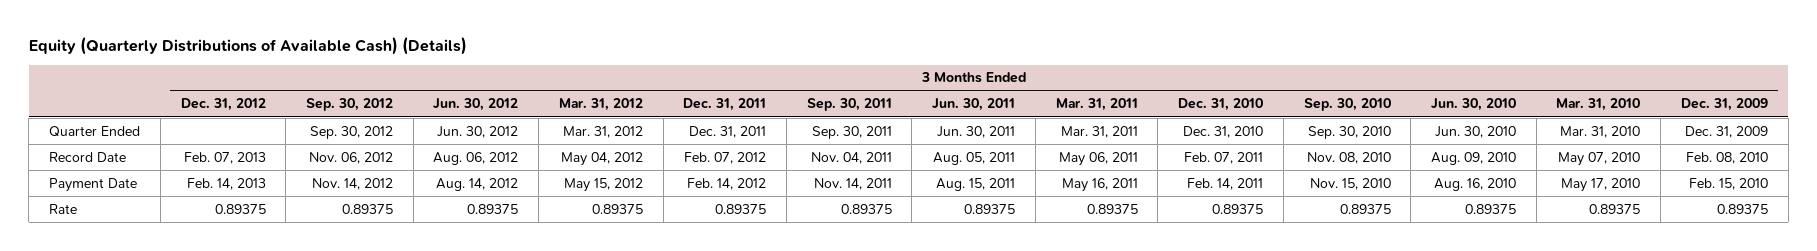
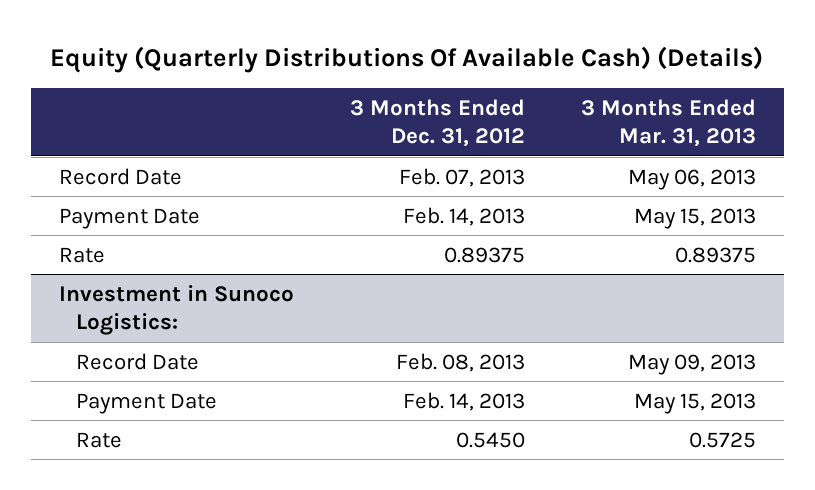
- Equity (Quarterly Distributions of Available Cash) (Details)
+ Equity (Quarterly Distributions Of Available Cash) (Details)
- | 3 Months Ended Dec. 31, 2012 | 3 Months Ended Sep. 30, 2012 | 3 Months Ended Jun. 30, 2012 | 3 Months Ended Mar. 31, 2012 | 3 Months Ended Dec. 31, 2011 | 3 Months Ended Sep. 30, 2011 | 3 Months Ended Jun. 30, 2011 | 3 Months Ended Mar. 31, 2011 | 3 Months Ended Dec. 31, 2010 | 3 Months Ended Sep. 30, 2010 | 3 Months Ended Jun. 30, 2010 | 3 Months Ended Mar. 31, 2010 | 3 Months Ended Dec. 31, 2009
+ | 3 Months Ended Dec. 31, 2012 | 3 Months Ended Mar. 31, 2013
- Quarter Ended | | Sep. 30, 2012 | Jun. 30, 2012 | Mar. 31, 2012 | Dec. 31, 2011 | Sep. 30, 2011 | Jun. 30, 2011 | Mar. 31, 2011 | Dec. 31, 2010 | Sep. 30, 2010 | Jun. 30, 2010 | Mar. 31, 2010 | Dec. 31, 2009
+ Investment in Sunoco Logistics:
+ Record Date | Feb. 08, 2013 | May 09, 2013
+ Payment Date | Feb. 14, 2013 | May 15, 2013
+ Rate | 0.5450 | 0.5725

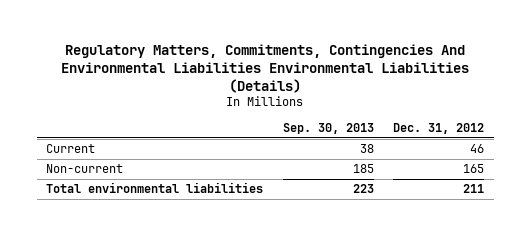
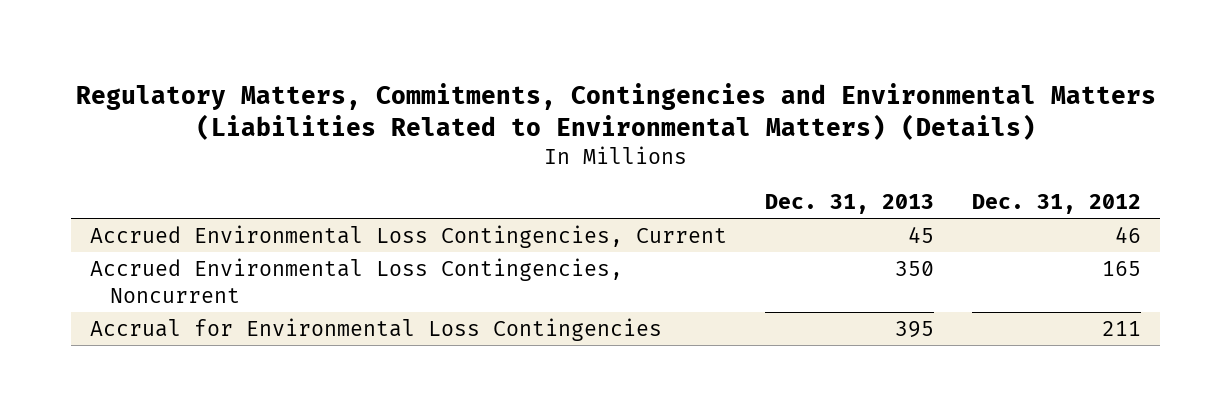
- Regulatory Matters, Commitments, Contingencies And Environmental Liabilities Environmental Liabilities (Details)
+ Regulatory Matters, Commitments, Contingencies and Environmental Matters (Liabilities Related to Environmental Matters) (Details)
- | Sep. 30, 2013 | Dec. 31, 2012
+ | Dec. 31, 2013 | Dec. 31, 2012
- Current | 38 | 46
- Non-current | 185 | 165
- Total environmental liabilities | 223 | 211
+ Accrued Environmental Loss Contingencies, Current | 45 | 46
+ Accrued Environmental Loss Contingencies, Noncurrent | 350 | 165
+ Accrual for Environmental Loss Contingencies | 395 | 211

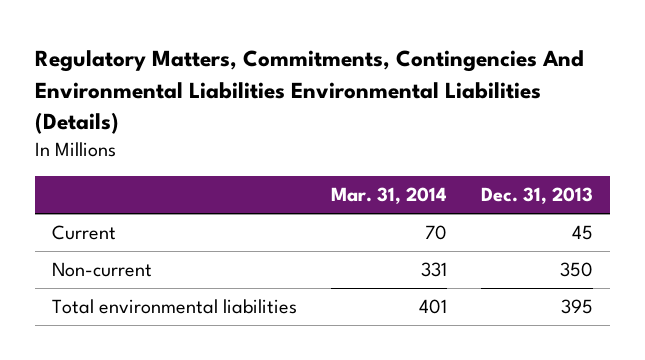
- Regulatory Matters, Commitments, Contingencies and Environmental Matters (Liabilities Related to Environmental Matters) (Details)
+ Regulatory Matters, Commitments, Contingencies And Environmental Liabilities Environmental Liabilities (Details)
- | Dec. 31, 2013 | Dec. 31, 2012
+ | Mar. 31, 2014 | Dec. 31, 2013
- Accrued Environmental Loss Contingencies, Current | 45 | 46
- Accrued Environmental Loss Contingencies, Noncurrent | 350 | 165
- Accrual for Environmental Loss Contingencies | 395 | 211
+ Current | 70 | 45
+ Non-current | 331 | 350
+ Total environmental liabilities | 401 | 395

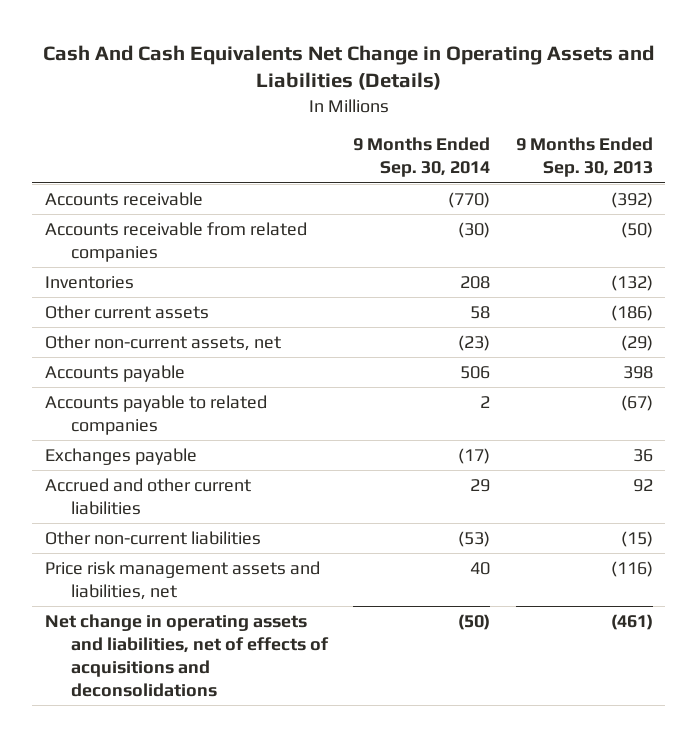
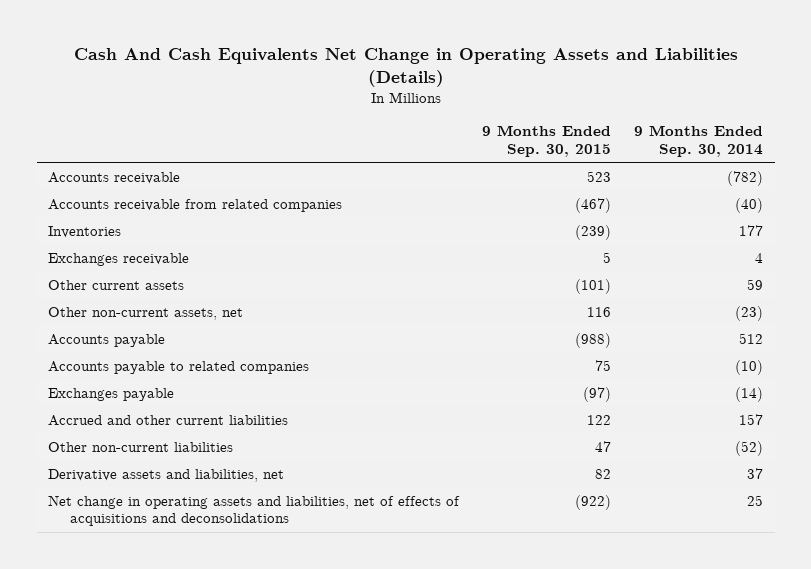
- | 9 Months Ended Sep. 30, 2014 | 9 Months Ended Sep. 30, 2013
+ | 9 Months Ended Sep. 30, 2015 | 9 Months Ended Sep. 30, 2014
- Accounts receivable | (770) | (392)
- Accounts receivable from related companies | (30) | (50)
- Inventories | 208 | (132)
- Other current assets | 58 | (186)
+ Accounts receivable | 523 | (782)
+ Accounts receivable from related companies | (467) | (40)
+ Inventories | (239) | 177
+ Exchanges receivable | 5 | 4
+ Other current assets | (101) | 59
- Accounts payable | 506 | 398
- Accounts payable to related companies | 2 | (67)
- Exchanges payable | (17) | 36
- Accrued and other current liabilities | 29 | 92
- Other non-current liabilities | (53) | (15)
- Price risk management assets and liabilities, net | 40 | (116)
- Net change in operating assets and liabilities, net of effects of acquisitions and deconsolidations | (50) | (461)
+ Accounts payable | (988) | 512
+ Accounts payable to related companies | 75 | (10)
+ Exchanges payable | (97) | (14)
+ Accrued and other current liabilities | 122 | 157
+ Other non-current liabilities | 47 | (52)
+ Derivative assets and liabilities, net | 82 | 37
+ Net change in operating assets and liabilities, net of effects of acquisitions and deconsolidations | (922) | 25

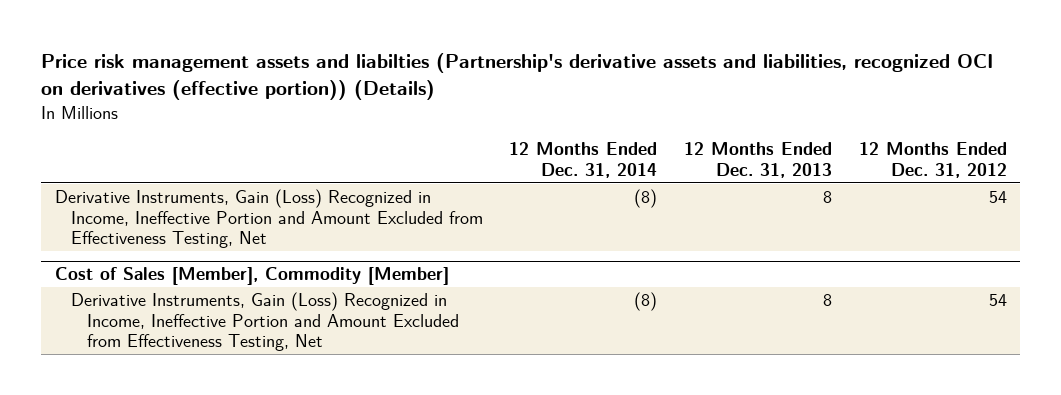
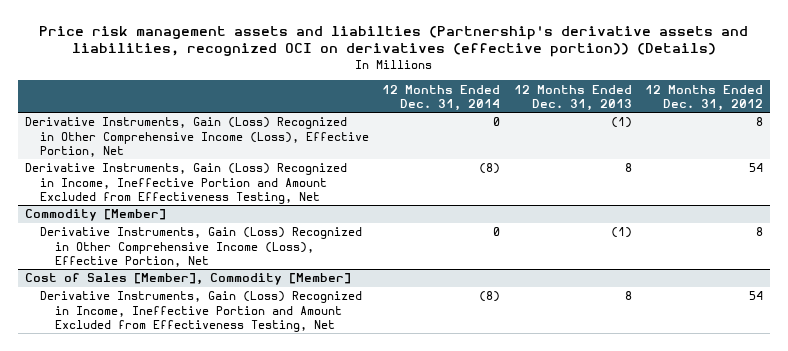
+ Derivative Instruments, Gain (Loss) Recognized in Other Comprehensive Income (Loss), Effective Portion, Net | 0 | (1) | 8
+ Commodity [Member]
+ Derivative Instruments, Gain (Loss) Recognized in Other Comprehensive Income (Loss), Effective Portion, Net | 0 | (1) | 8

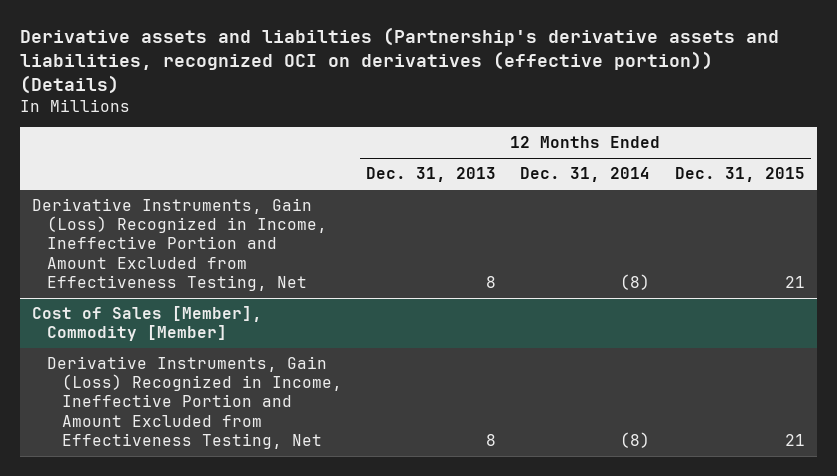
- Price risk management assets and liabilties (Partnership's derivative assets and liabilities, recognized OCI on derivatives (effective portion)) (Details)
+ Derivative assets and liabilties (Partnership's derivative assets and liabilities, recognized OCI on derivatives (effective portion)) (Details)
- | 12 Months Ended Dec. 31, 2014 | 12 Months Ended Dec. 31, 2013 | 12 Months Ended Dec. 31, 2012
+ | 12 Months Ended Dec. 31, 2013 | 12 Months Ended Dec. 31, 2014 | 12 Months Ended Dec. 31, 2015
- Derivative Instruments, Gain (Loss) Recognized in Other Comprehensive Income (Loss), Effective Portion, Net | 0 | (1) | 8
- Commodity [Member]
- Derivative Instruments, Gain (Loss) Recognized in Other Comprehensive Income (Loss), Effective Portion, Net | 0 | (1) | 8

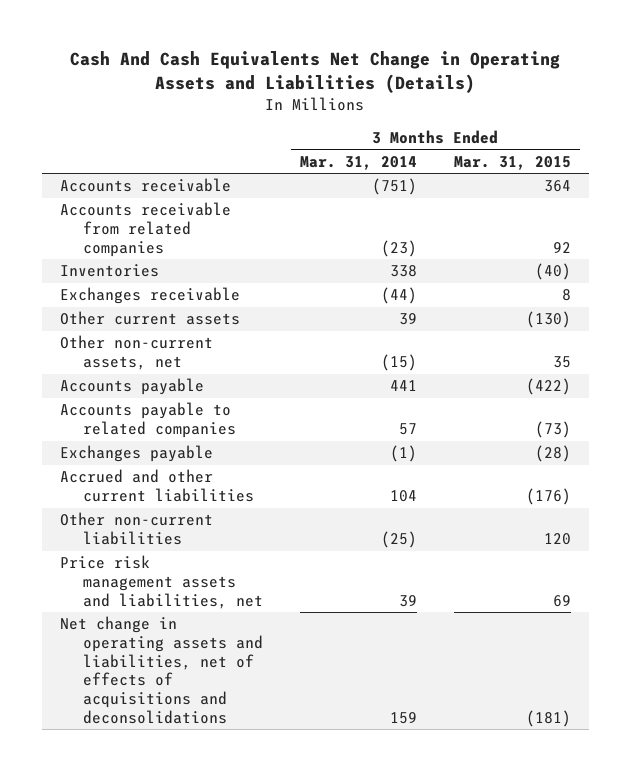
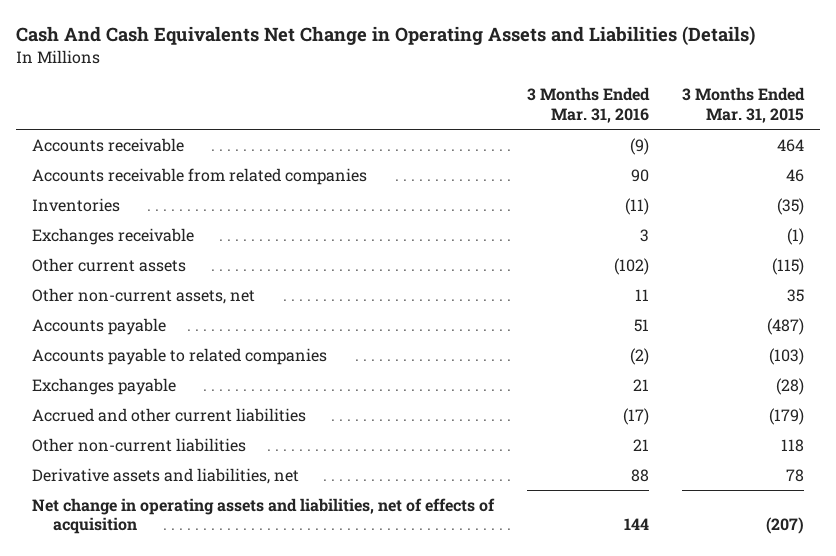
- | 3 Months Ended Mar. 31, 2014 | 3 Months Ended Mar. 31, 2015
+ | 3 Months Ended Mar. 31, 2016 | 3 Months Ended Mar. 31, 2015
- Accounts receivable | (751) | 364
- Accounts receivable from related companies | (23) | 92
- Inventories | 338 | (40)
- Exchanges receivable | (44) | 8
- Other current assets | 39 | (130)
+ Accounts receivable | (9) | 464
+ Accounts receivable from related companies | 90 | 46
+ Inventories | (11) | (35)
+ Exchanges receivable | 3 | (1)
+ Other current assets | (102) | (115)
- Accounts payable | 441 | (422)
- Accounts payable to related companies | 57 | (73)
+ Accounts payable | 51 | (487)
+ Accounts payable to related companies | (2) | (103)
- Accrued and other current liabilities | 104 | (176)
- Other non-current liabilities | (25) | 120
- Price risk management assets and liabilities, net | 39 | 69
- Net change in operating assets and liabilities, net of effects of acquisitions and deconsolidations | 159 | (181)
+ Accrued and other current liabilities | (17) | (179)
+ Other non-current liabilities | 21 | 118
+ Derivative assets and liabilities, net | 88 | 78
+ Net change in operating assets and liabilities, net of effects of acquisition | 144 | (207)

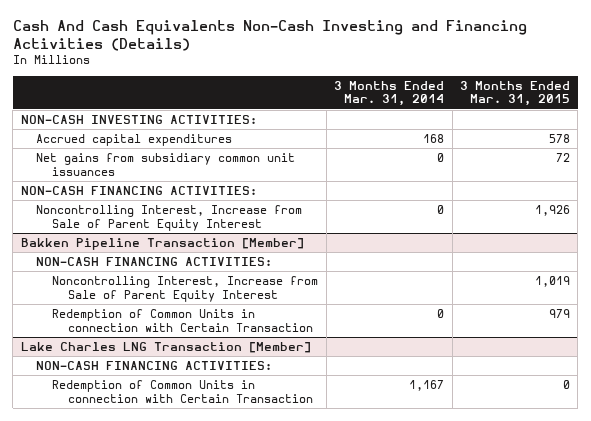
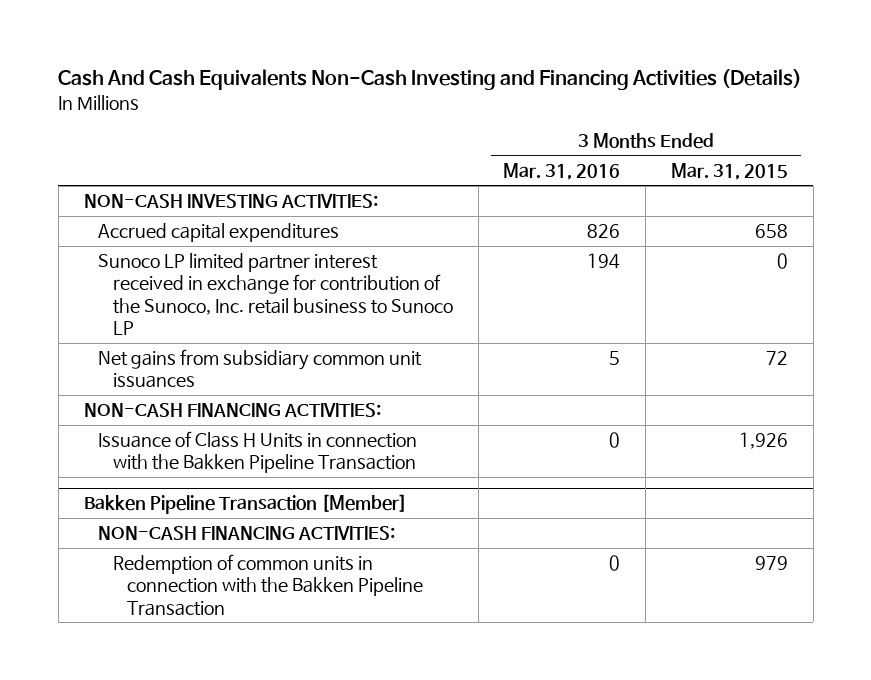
- | 3 Months Ended Mar. 31, 2014 | 3 Months Ended Mar. 31, 2015
+ | 3 Months Ended Mar. 31, 2016 | 3 Months Ended Mar. 31, 2015
- Accrued capital expenditures | 168 | 578
+ Accrued capital expenditures | 826 | 658
+ Sunoco LP limited partner interest received in exchange for contribution of the Sunoco, Inc. retail business to Sunoco LP | 194 | 0
- Noncontrolling Interest, Increase from Sale of Parent Equity Interest | 0 | 1,926
+ Issuance of Class H Units in connection with the Bakken Pipeline Transaction | 0 | 1,926
@ Bakken Pipeline Transaction [Member]
- Noncontrolling Interest, Increase from Sale of Parent Equity Interest | | 1,019
- Redemption of Common Units in connection with Certain Transaction | 0 | 979
- Lake Charles LNG Transaction [Member]
- NON-CASH FINANCING ACTIVITIES:
- Redemption of Common Units in connection with Certain Transaction | 1,167 | 0
@ Bakken Pipeline Transaction [Member]
+ Redemption of common units in connection with the Bakken Pipeline Transaction | 0 | 979

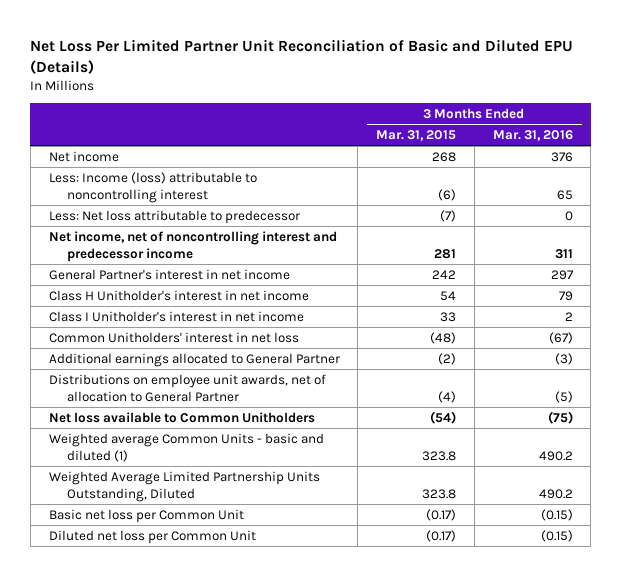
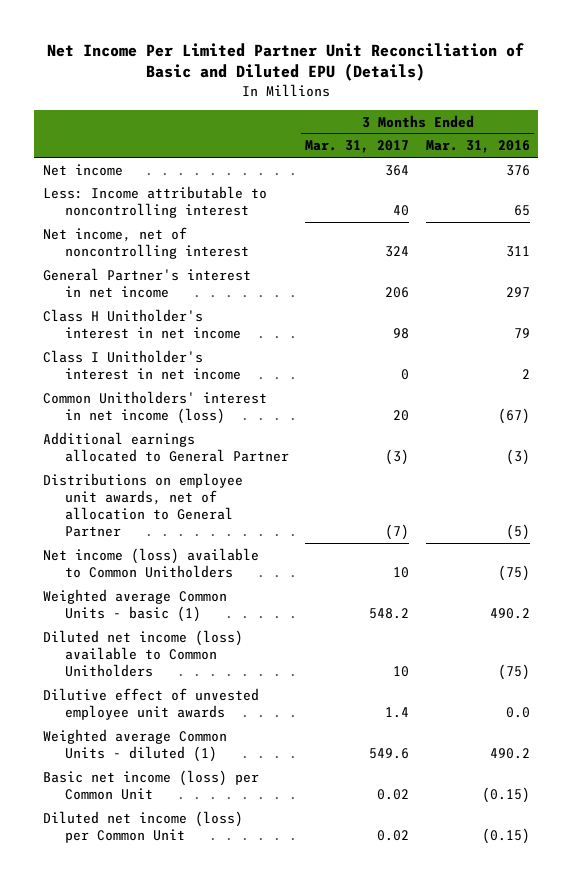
- Net Loss Per Limited Partner Unit Reconciliation of Basic and Diluted EPU (Details)
+ Net Income Per Limited Partner Unit Reconciliation of Basic and Diluted EPU (Details)
- | 3 Months Ended Mar. 31, 2015 | 3 Months Ended Mar. 31, 2016
+ | 3 Months Ended Mar. 31, 2017 | 3 Months Ended Mar. 31, 2016
- Less: Income (loss) attributable to noncontrolling interest | (6) | 65
- Less: Net loss attributable to predecessor | (7) | 0
- Net income, net of noncontrolling interest and predecessor income | 281 | 311
+ Less: Income attributable to noncontrolling interest | 40 | 65
+ Net income, net of noncontrolling interest | 324 | 311
- Common Unitholders' interest in net loss | (48) | (67)
+ Common Unitholders' interest in net income (loss) | 20 | (67)
- Net loss available to Common Unitholders | (54) | (75)
- Weighted average Common Units - basic and diluted (1) | 323.8 | 490.2
- Weighted Average Limited Partnership Units Outstanding, Diluted | 323.8 | 490.2
- Basic net loss per Common Unit | (0.17) | (0.15)
- Diluted net loss per Common Unit | (0.17) | (0.15)
+ Net income (loss) available to Common Unitholders | 10 | (75)
+ Weighted average Common Units - basic (1) | 548.2 | 490.2
+ Diluted net income (loss) available to Common Unitholders | 10 | (75)
+ Dilutive effect of unvested employee unit awards | 1.4 | 0.0
+ Weighted average Common Units - diluted (1) | 549.6 | 490.2
+ Basic net income (loss) per Common Unit | 0.02 | (0.15)
+ Diluted net income (loss) per Common Unit | 0.02 | (0.15)

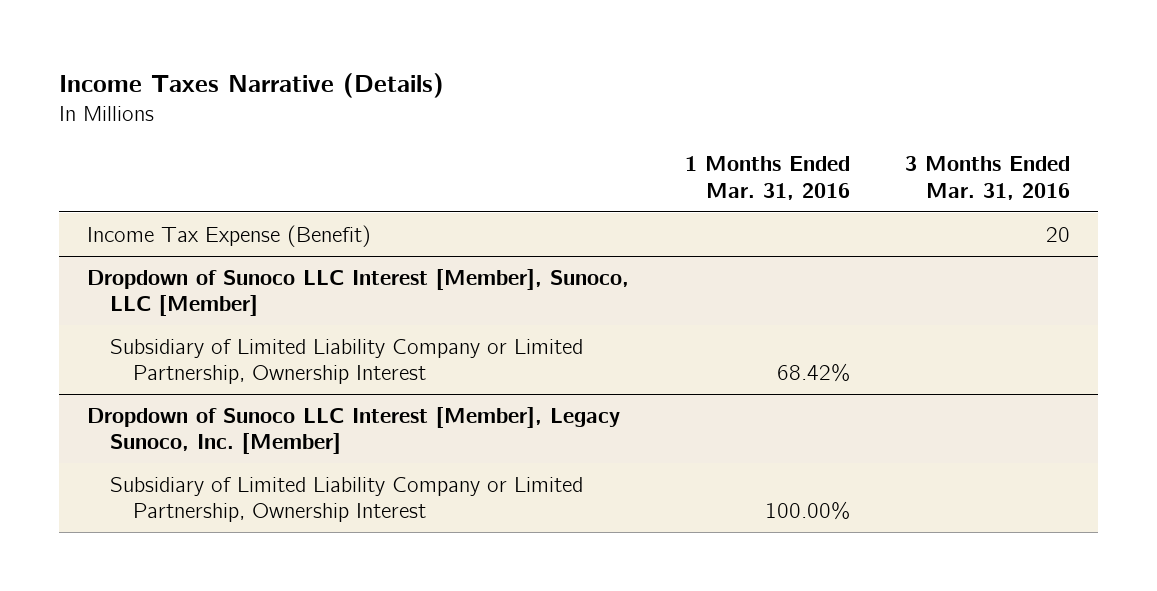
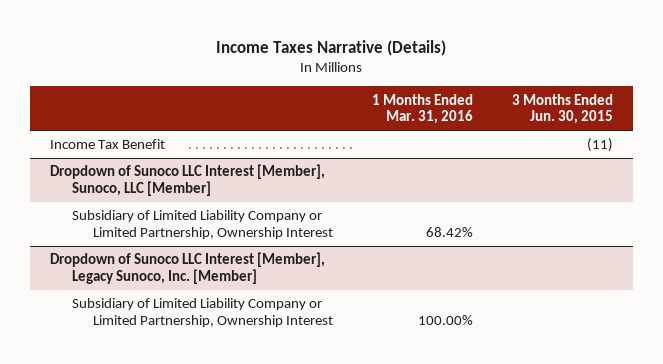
- | 1 Months Ended Mar. 31, 2016 | 3 Months Ended Mar. 31, 2016
+ | 1 Months Ended Mar. 31, 2016 | 3 Months Ended Jun. 30, 2015
- Income Tax Expense (Benefit) | | 20
+ Income Tax Benefit | | (11)

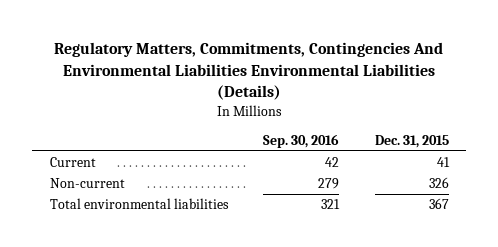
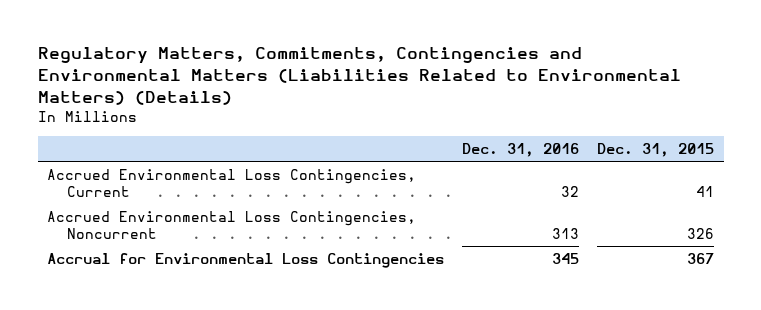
- Regulatory Matters, Commitments, Contingencies And Environmental Liabilities Environmental Liabilities (Details)
+ Regulatory Matters, Commitments, Contingencies and Environmental Matters (Liabilities Related to Environmental Matters) (Details)
- | Sep. 30, 2016 | Dec. 31, 2015
+ | Dec. 31, 2016 | Dec. 31, 2015
- Current | 42 | 41
- Non-current | 279 | 326
- Total environmental liabilities | 321 | 367
+ Accrued Environmental Loss Contingencies, Current | 32 | 41
+ Accrued Environmental Loss Contingencies, Noncurrent | 313 | 326
+ Accrual for Environmental Loss Contingencies | 345 | 367

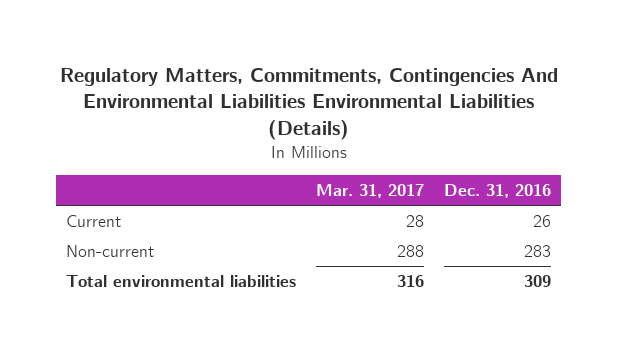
- Regulatory Matters, Commitments, Contingencies and Environmental Matters (Liabilities Related to Environmental Matters) (Details)
+ Regulatory Matters, Commitments, Contingencies And Environmental Liabilities Environmental Liabilities (Details)
- | Dec. 31, 2016 | Dec. 31, 2015
+ | Mar. 31, 2017 | Dec. 31, 2016
- Accrued Environmental Loss Contingencies, Current | 32 | 41
- Accrued Environmental Loss Contingencies, Noncurrent | 313 | 326
- Accrual for Environmental Loss Contingencies | 345 | 367
+ Current | 28 | 26
+ Non-current | 288 | 283
+ Total environmental liabilities | 316 | 309

